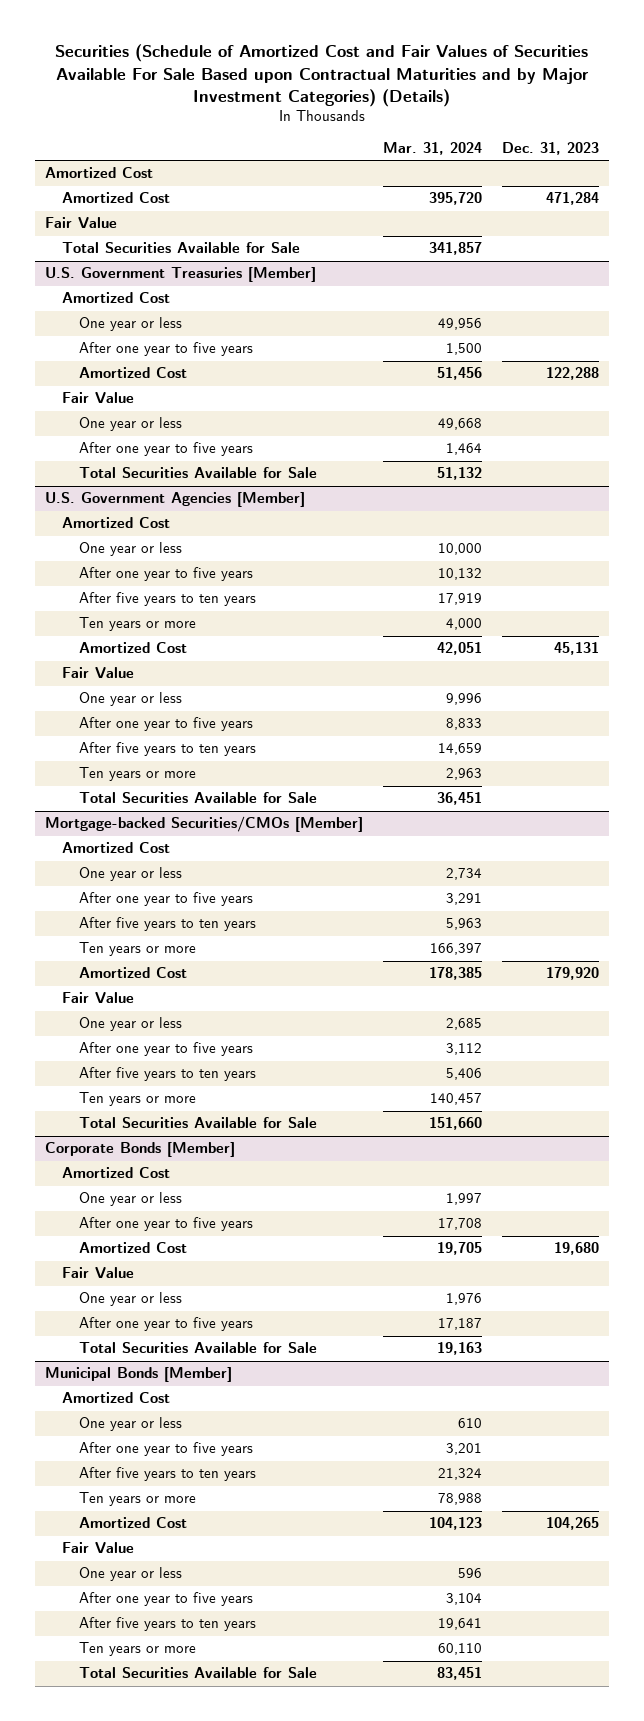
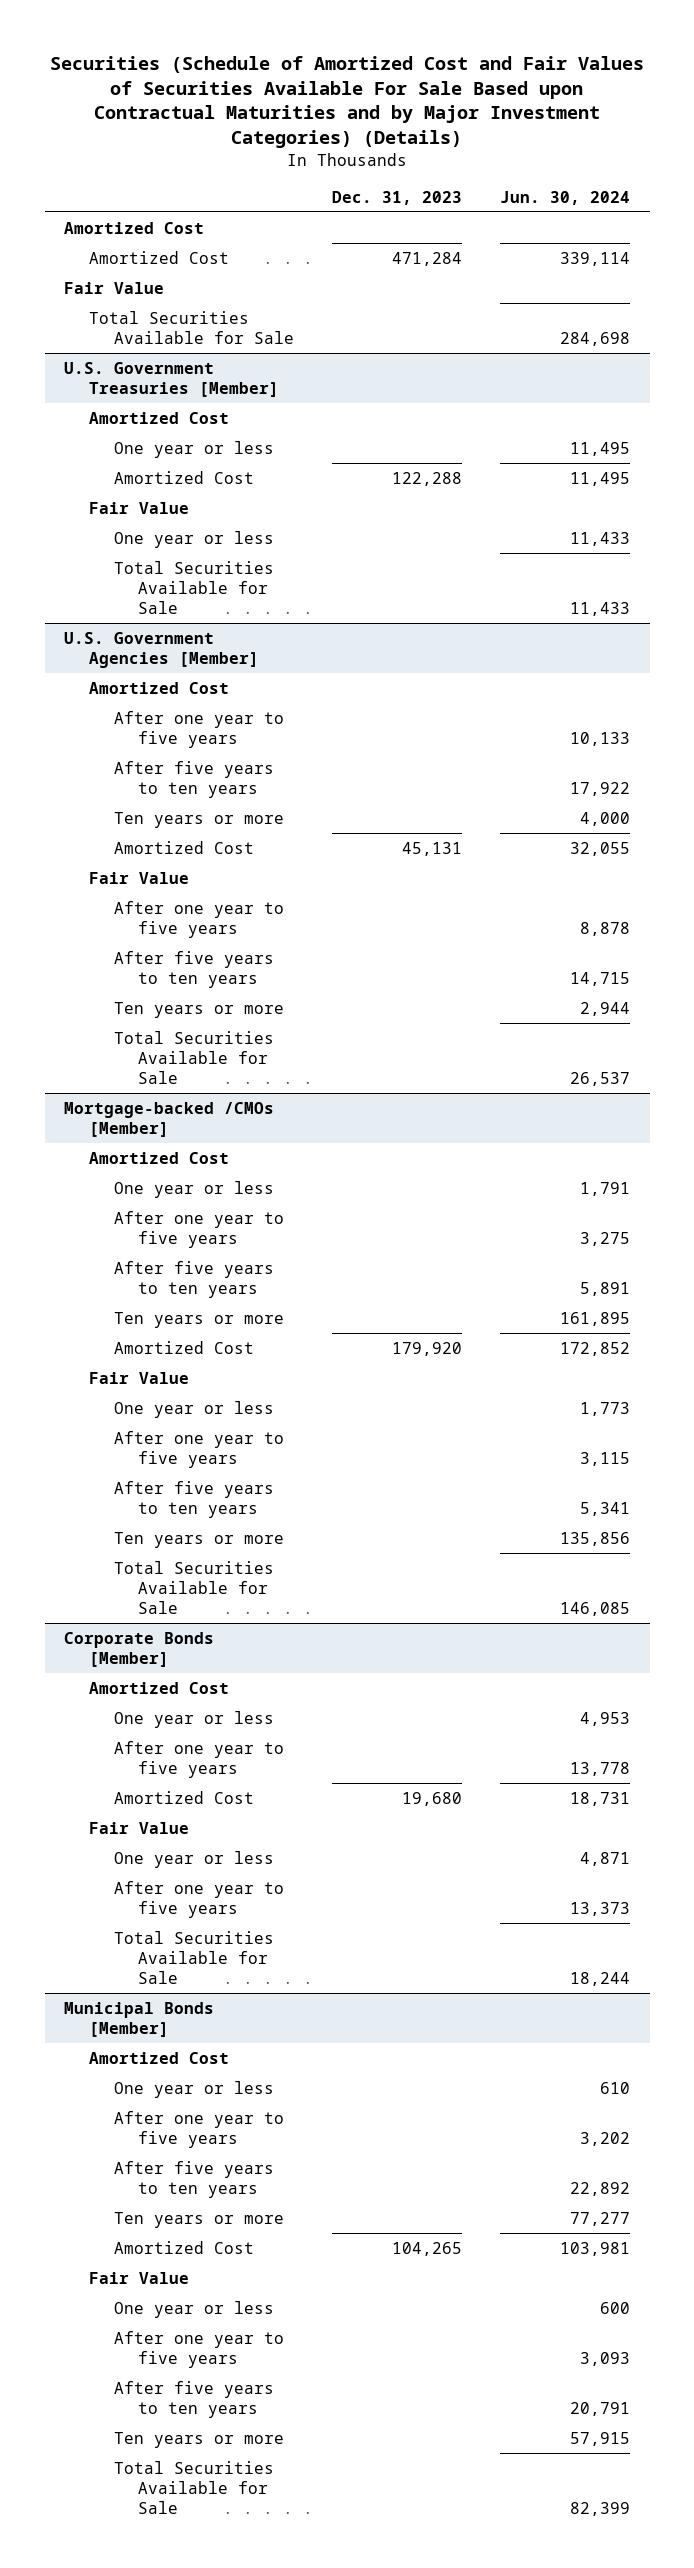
- | Mar. 31, 2024 | Dec. 31, 2023
+ | Dec. 31, 2023 | Jun. 30, 2024
@ U.S. Government Treasuries [Member]
- After one year to five years | 1,500 |
- After one year to five years | 1,464 |
@ U.S. Government Agencies [Member]
- One year or less | 10,000 |
- One year or less | 9,996 |
- Mortgage-backed Securities/CMOs [Member]
+ Mortgage-backed /CMOs [Member]

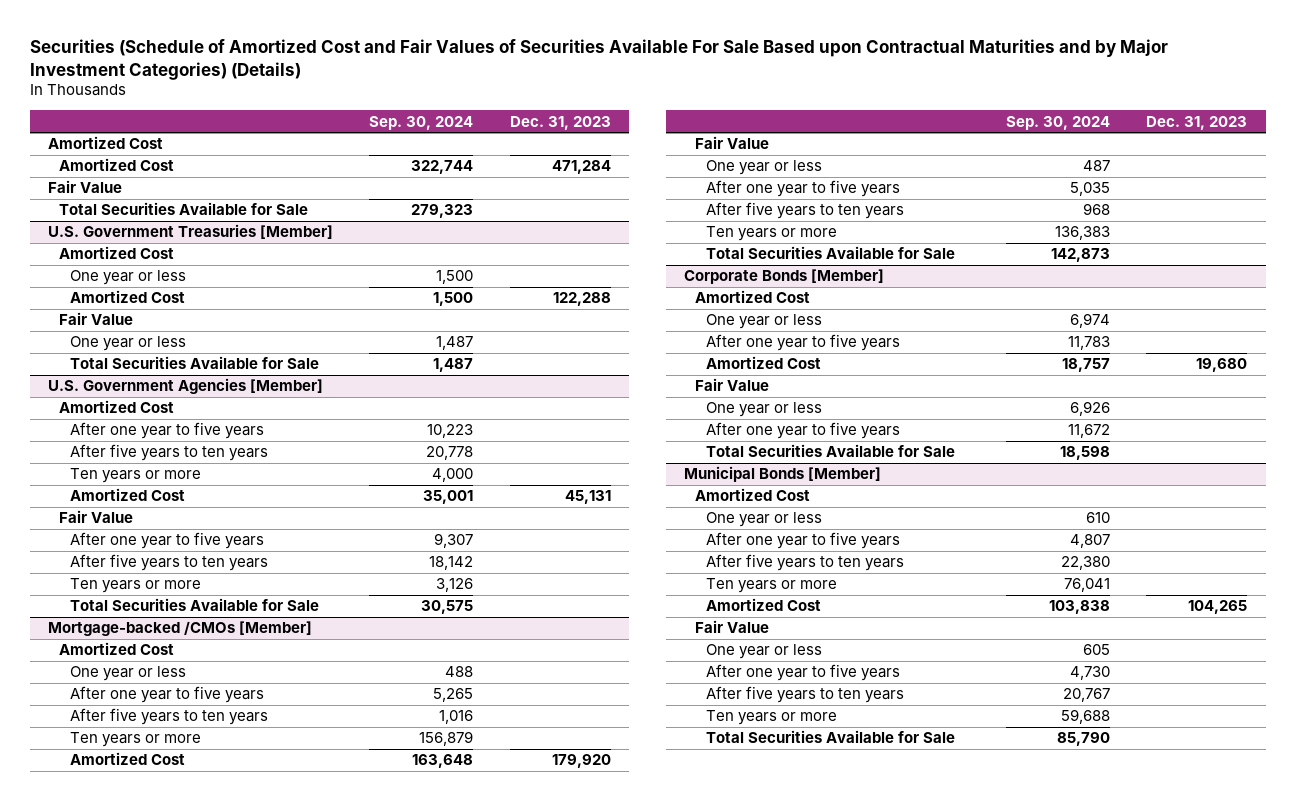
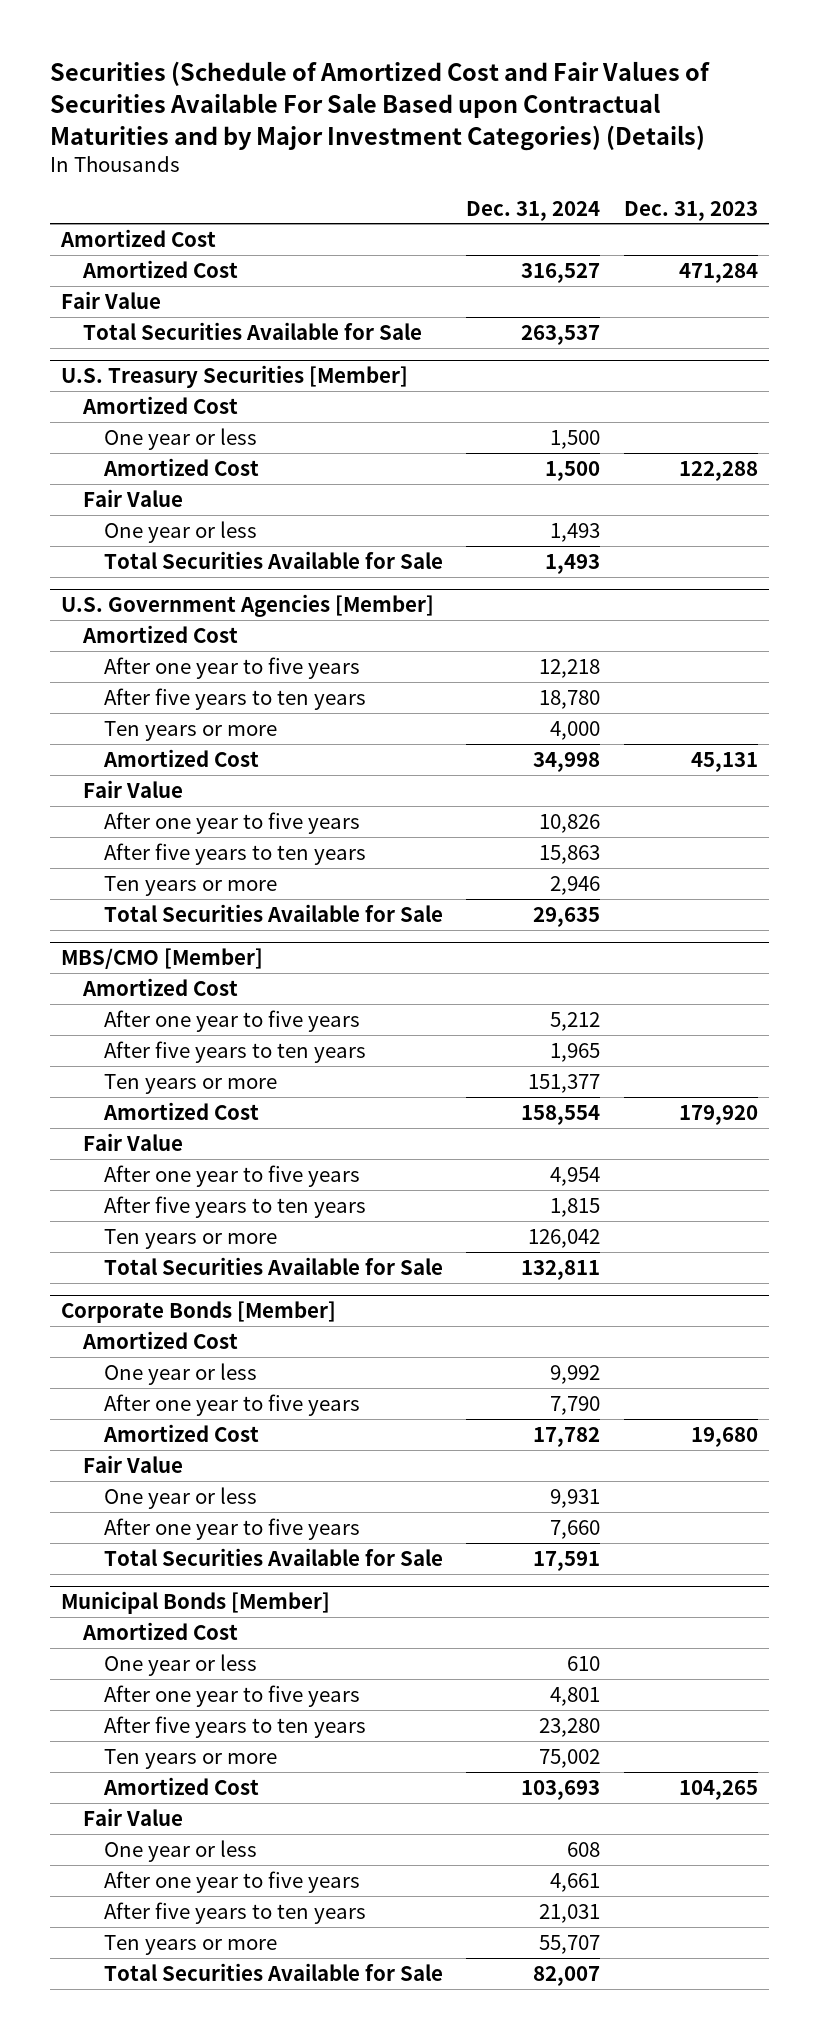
- | Sep. 30, 2024 | Dec. 31, 2023
+ | Dec. 31, 2024 | Dec. 31, 2023
- U.S. Government Treasuries [Member]
+ U.S. Treasury Securities [Member]
- Mortgage-backed /CMOs [Member]
+ MBS/CMO [Member]
- One year or less | 488 |
- One year or less | 487 |

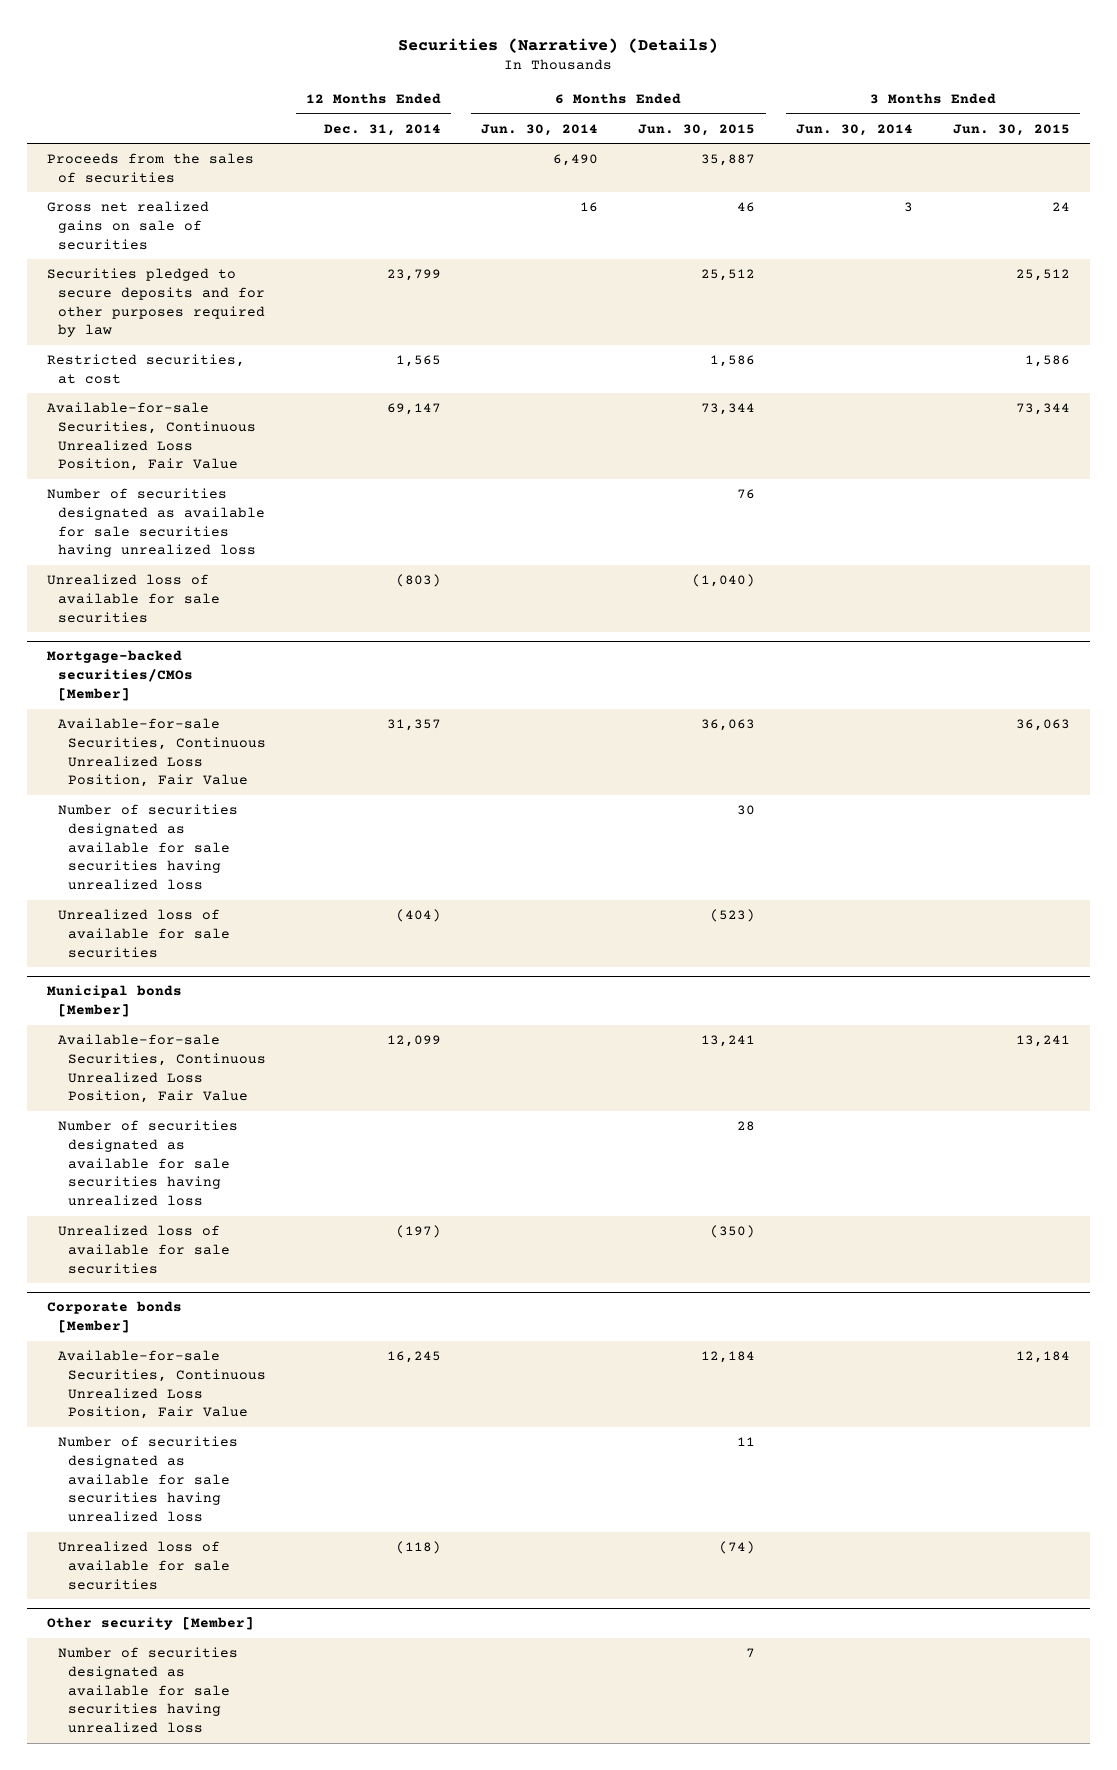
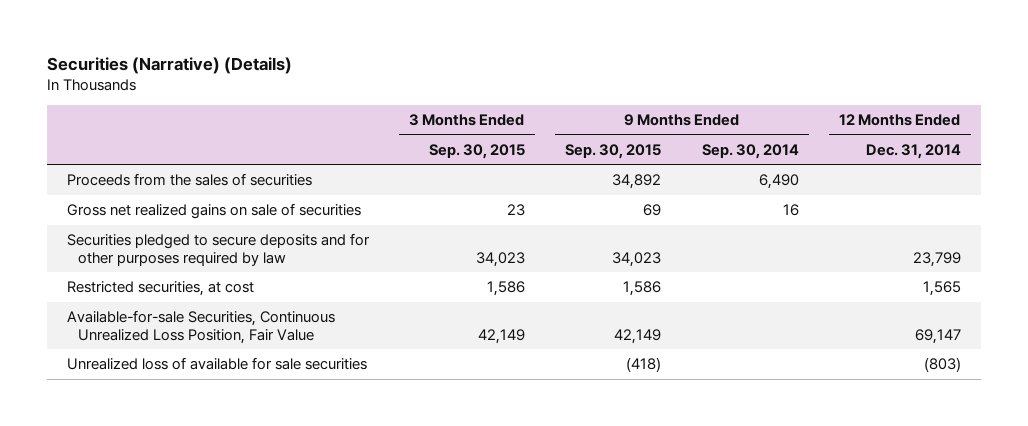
- | 12 Months Ended Dec. 31, 2014 | 6 Months Ended Jun. 30, 2014 | 6 Months Ended Jun. 30, 2015 | 3 Months Ended Jun. 30, 2014 | 3 Months Ended Jun. 30, 2015
+ | 3 Months Ended Sep. 30, 2015 | 9 Months Ended Sep. 30, 2015 | 9 Months Ended Sep. 30, 2014 | 12 Months Ended Dec. 31, 2014
- Number of securities designated as available for sale securities having unrealized loss | | | 76 | |
- Mortgage-backed securities/CMOs [Member]
- Available-for-sale Securities, Continuous Unrealized Loss Position, Fair Value | 31,357 | | 36,063 | | 36,063
- Number of securities designated as available for sale securities having unrealized loss | | | 30 | |
- Unrealized loss of available for sale securities | (404) | | (523) | |
- Municipal bonds [Member]
- Available-for-sale Securities, Continuous Unrealized Loss Position, Fair Value | 12,099 | | 13,241 | | 13,241
- Number of securities designated as available for sale securities having unrealized loss | | | 28 | |
- Unrealized loss of available for sale securities | (197) | | (350) | |
- Corporate bonds [Member]
- Available-for-sale Securities, Continuous Unrealized Loss Position, Fair Value | 16,245 | | 12,184 | | 12,184
- Number of securities designated as available for sale securities having unrealized loss | | | 11 | |
- Unrealized loss of available for sale securities | (118) | | (74) | |
- Other security [Member]
- Number of securities designated as available for sale securities having unrealized loss | | | 7 | |

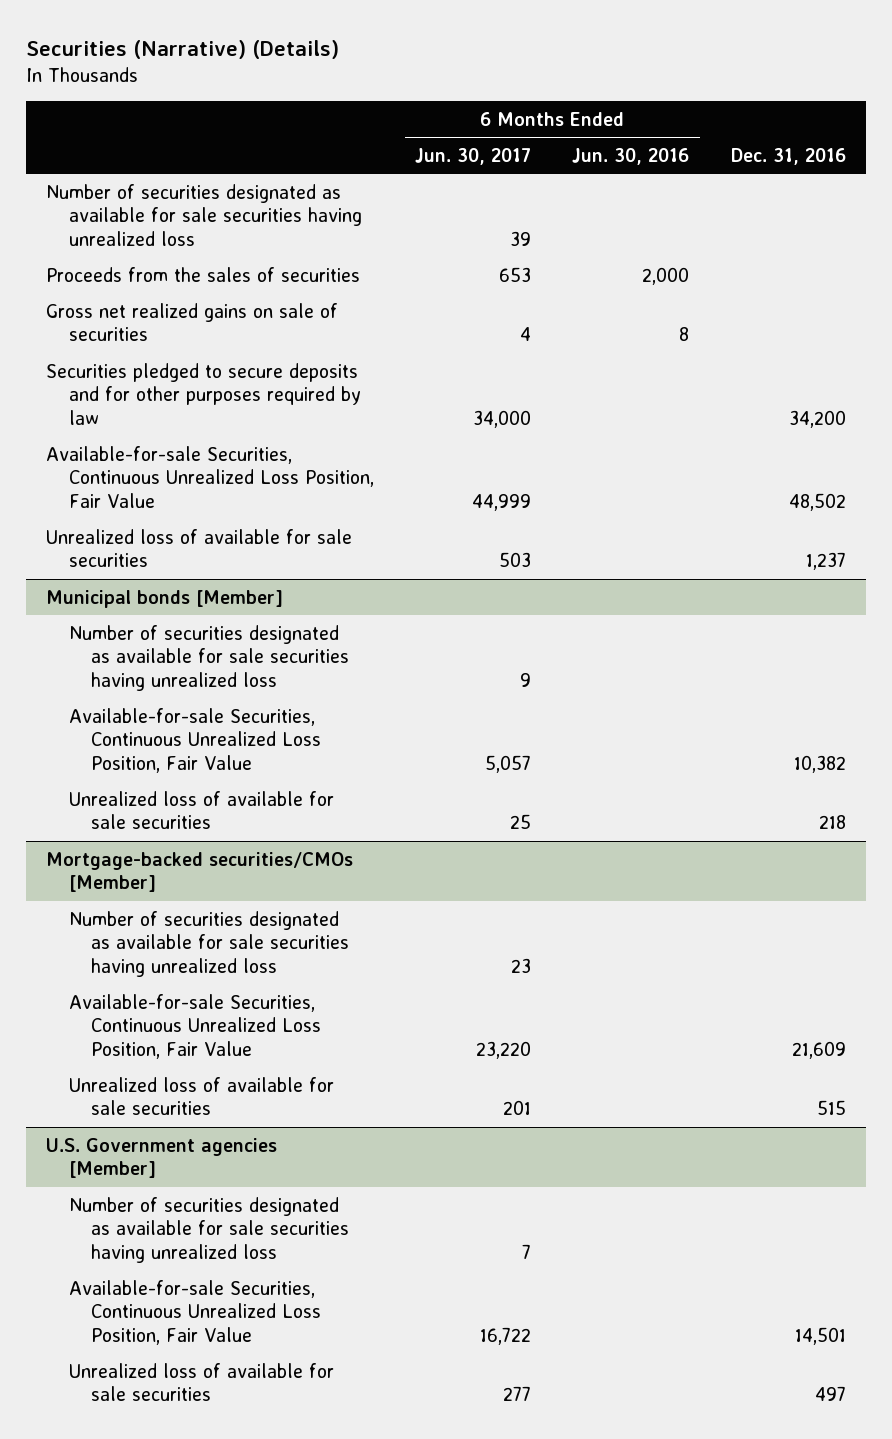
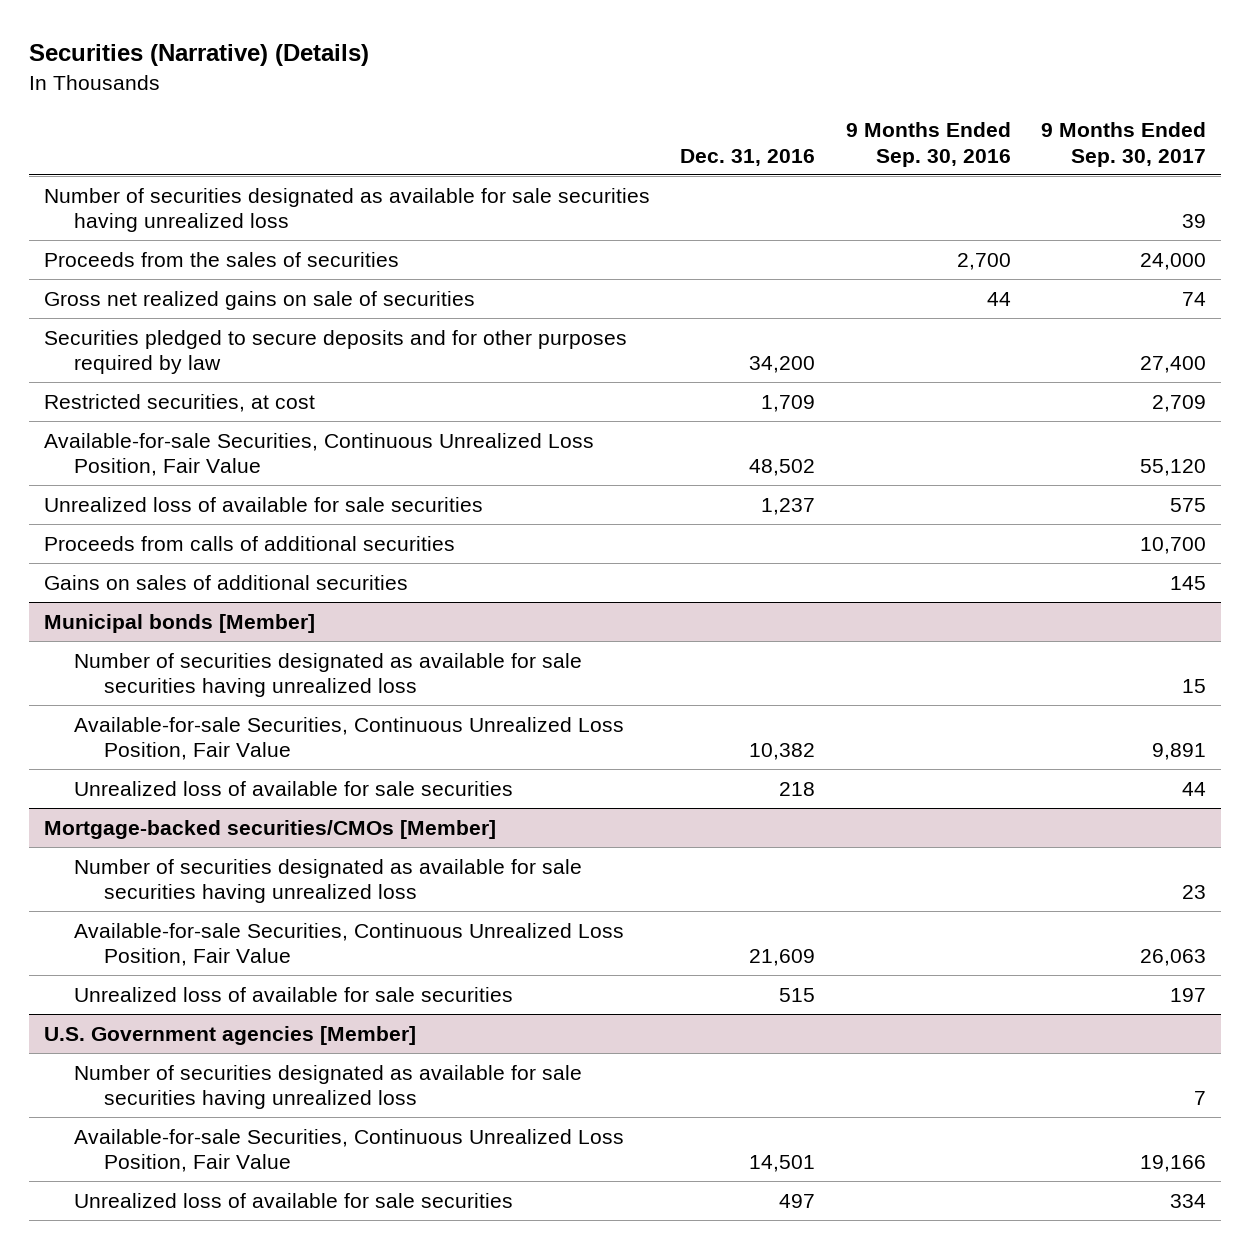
- | 6 Months Ended Jun. 30, 2017 | 6 Months Ended Jun. 30, 2016 | Dec. 31, 2016
+ | Dec. 31, 2016 | 9 Months Ended Sep. 30, 2016 | 9 Months Ended Sep. 30, 2017
+ Restricted securities, at cost | 1,709 | | 2,709
+ Proceeds from calls of additional securities | | | 10,700
+ Gains on sales of additional securities | | | 145

